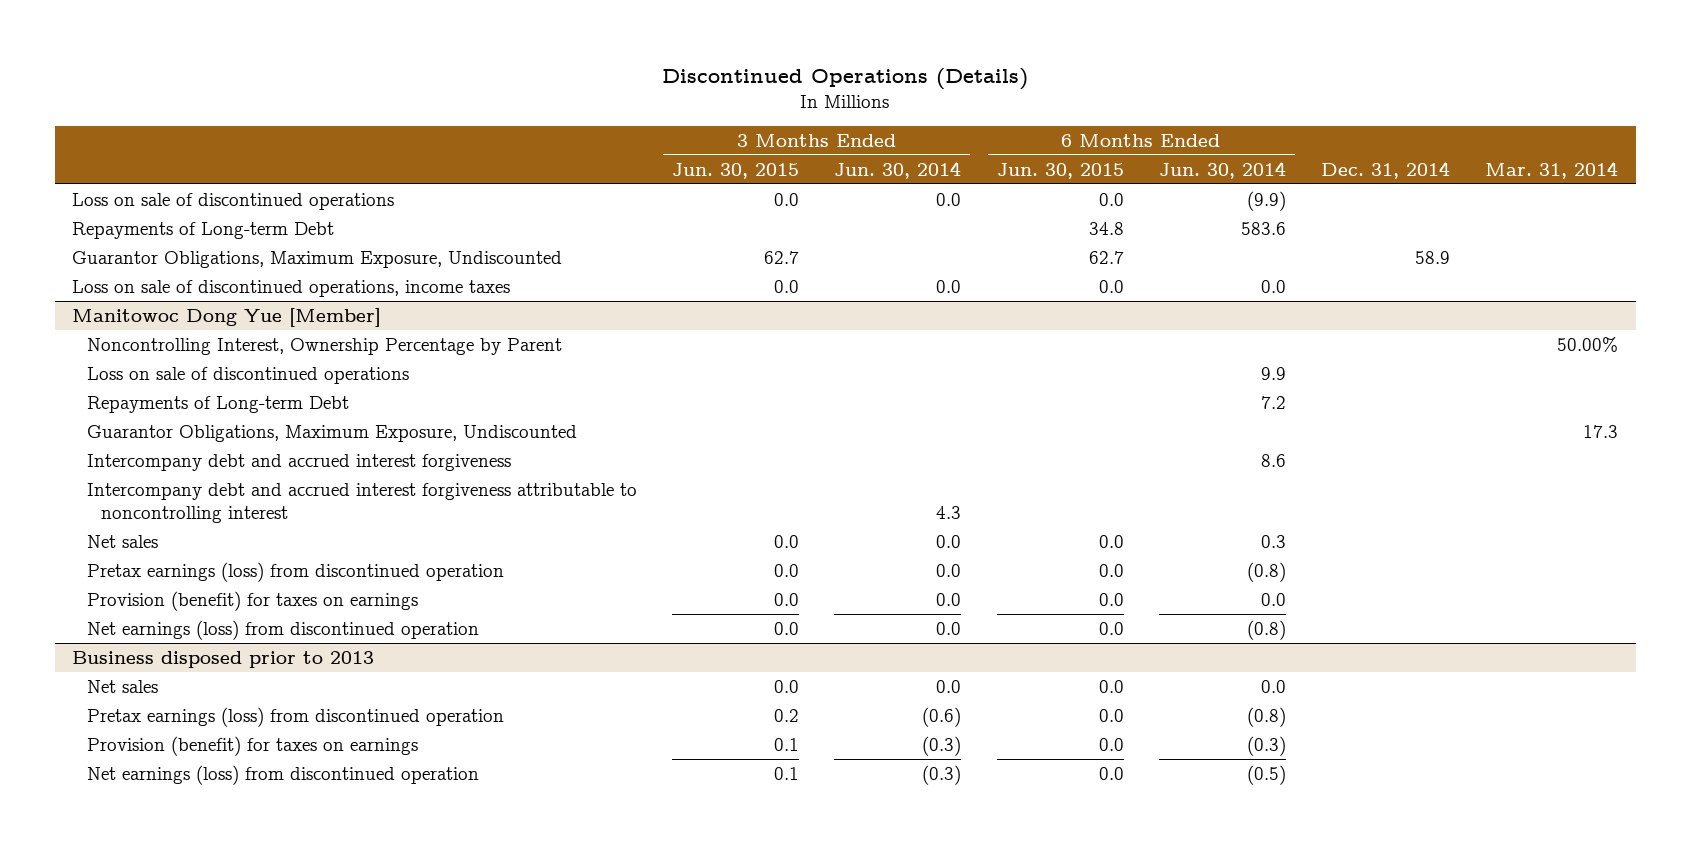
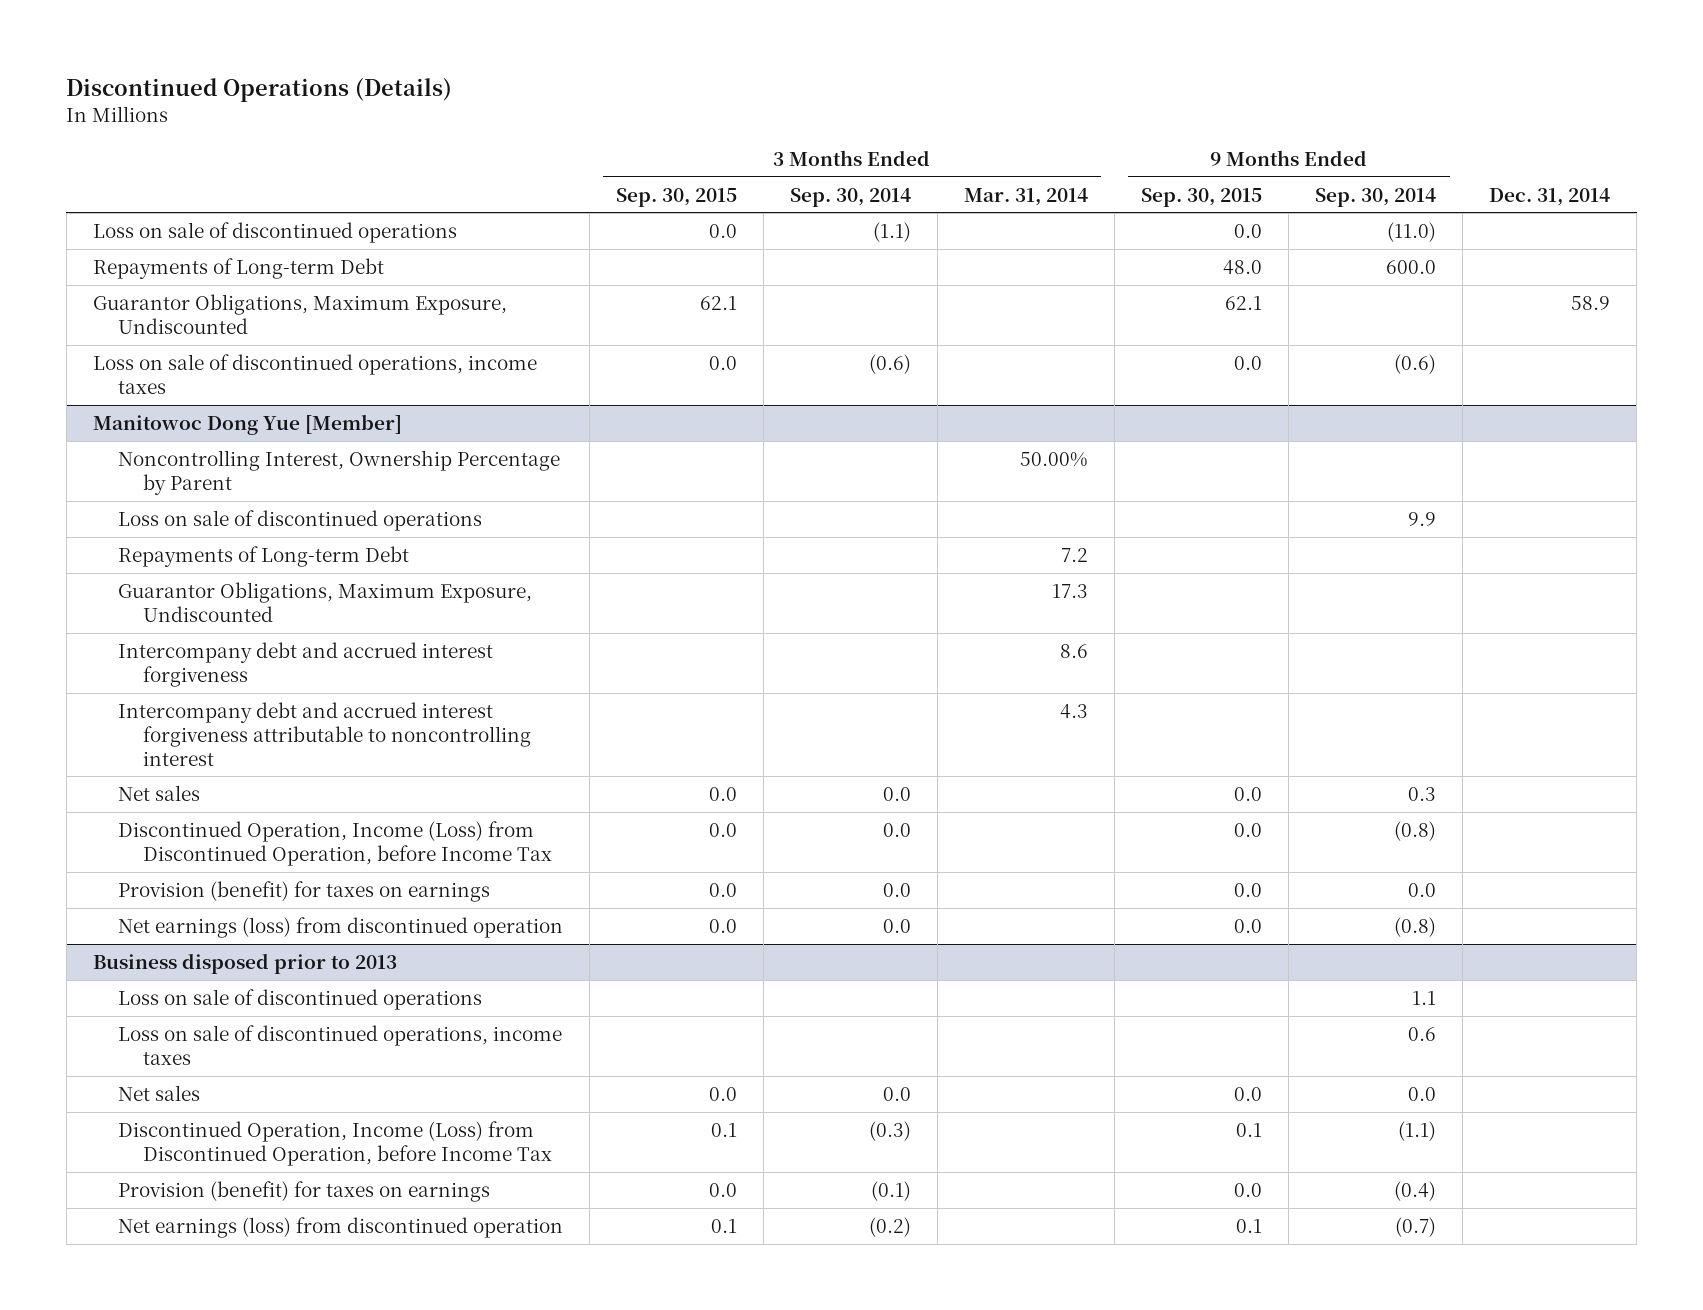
- | 3 Months Ended Jun. 30, 2015 | 3 Months Ended Jun. 30, 2014 | 6 Months Ended Jun. 30, 2015 | 6 Months Ended Jun. 30, 2014 | Dec. 31, 2014 | Mar. 31, 2014
+ | 3 Months Ended Sep. 30, 2015 | 3 Months Ended Sep. 30, 2014 | 3 Months Ended Mar. 31, 2014 | 9 Months Ended Sep. 30, 2015 | 9 Months Ended Sep. 30, 2014 | Dec. 31, 2014
@ Manitowoc Dong Yue [Member]
- Pretax earnings (loss) from discontinued operation | 0.0 | 0.0 | 0.0 | (0.8) | |
+ Discontinued Operation, Income (Loss) from Discontinued Operation, before Income Tax | 0.0 | 0.0 | | 0.0 | (0.8) |
@ Business disposed prior to 2013
+ Loss on sale of discontinued operations | | | | | 1.1 |
+ Loss on sale of discontinued operations, income taxes | | | | | 0.6 |
- Pretax earnings (loss) from discontinued operation | 0.2 | (0.6) | 0.0 | (0.8) | |
+ Discontinued Operation, Income (Loss) from Discontinued Operation, before Income Tax | 0.1 | (0.3) | | 0.1 | (1.1) |

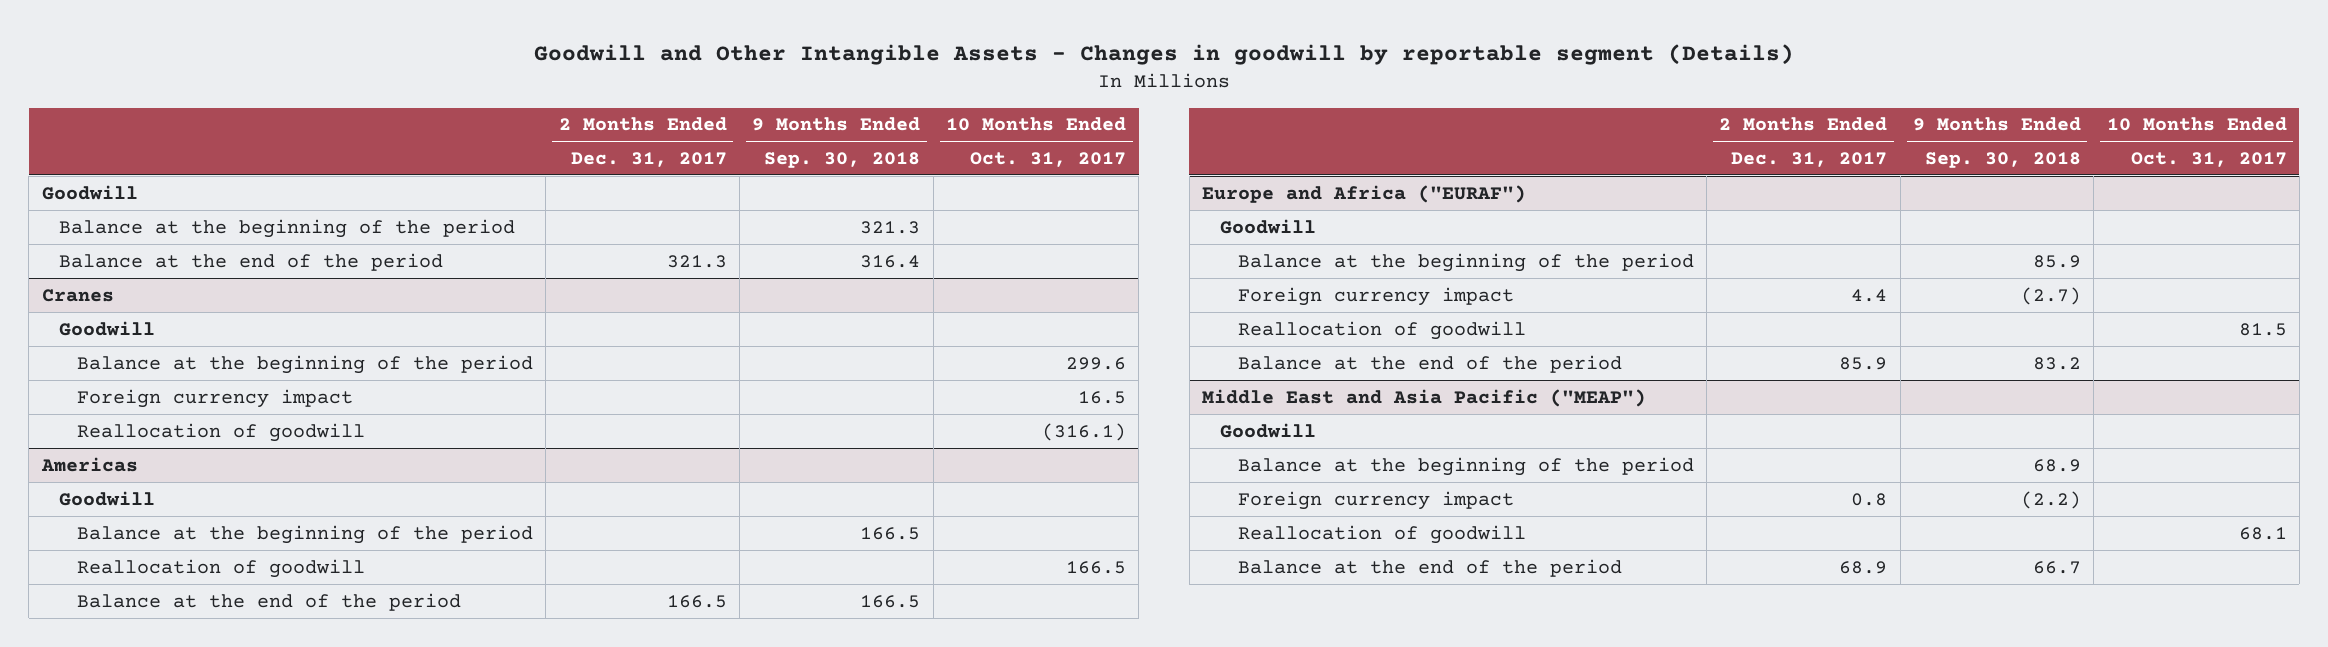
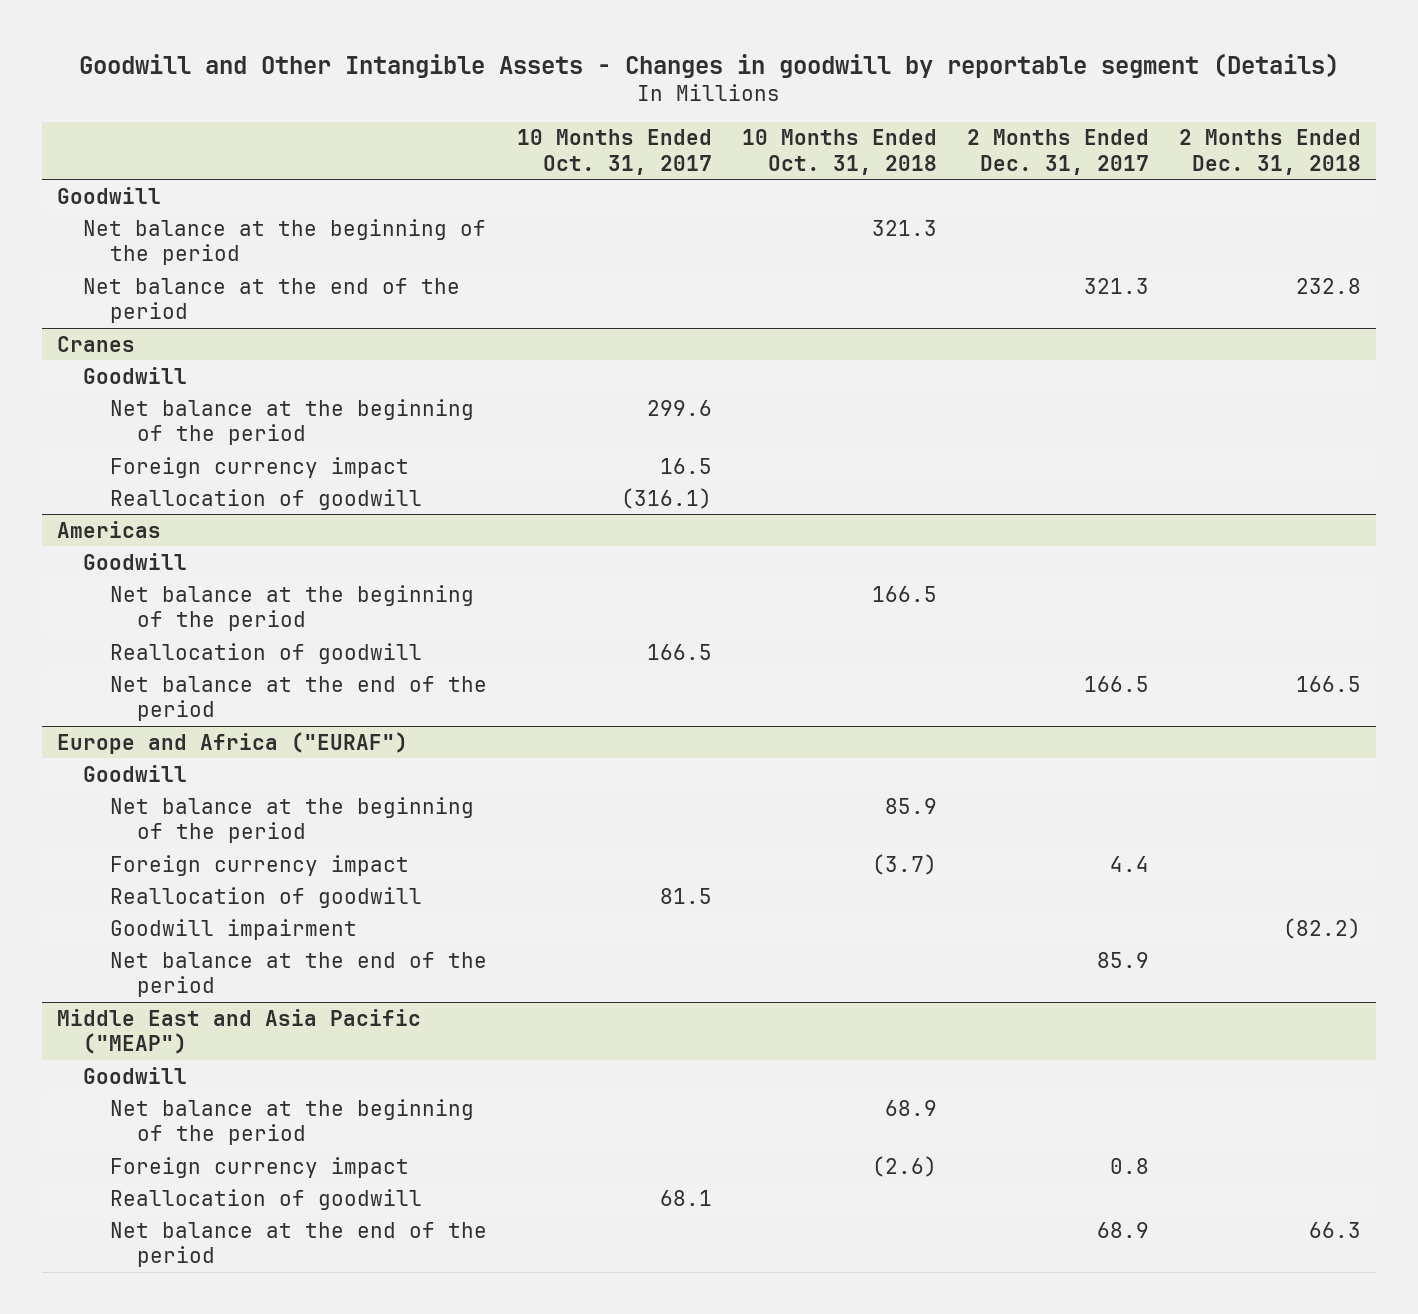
- | 2 Months Ended Dec. 31, 2017 | 9 Months Ended Sep. 30, 2018 | 10 Months Ended Oct. 31, 2017
+ | 10 Months Ended Oct. 31, 2017 | 10 Months Ended Oct. 31, 2018 | 2 Months Ended Dec. 31, 2017 | 2 Months Ended Dec. 31, 2018
- Balance at the beginning of the period | | 321.3 |
- Balance at the end of the period | 321.3 | 316.4 |
+ Net balance at the beginning of the period | | 321.3 | |
+ Net balance at the end of the period | | | 321.3 | 232.8
@ Cranes
- Balance at the beginning of the period | | | 299.6
+ Net balance at the beginning of the period | 299.6 | | |
@ Americas
- Balance at the beginning of the period | | 166.5 |
+ Net balance at the beginning of the period | | 166.5 | |
- Balance at the end of the period | 166.5 | 166.5 |
+ Net balance at the end of the period | | | 166.5 | 166.5
@ Europe and Africa ("EURAF")
- Balance at the beginning of the period | | 85.9 |
+ Net balance at the beginning of the period | | 85.9 | |
- Balance at the end of the period | 85.9 | 83.2 |
+ Goodwill impairment | | | | (82.2)
+ Net balance at the end of the period | | | 85.9 |
@ Middle East and Asia Pacific ("MEAP")
- Balance at the beginning of the period | | 68.9 |
+ Net balance at the beginning of the period | | 68.9 | |
- Balance at the end of the period | 68.9 | 66.7 |
+ Net balance at the end of the period | | | 68.9 | 66.3

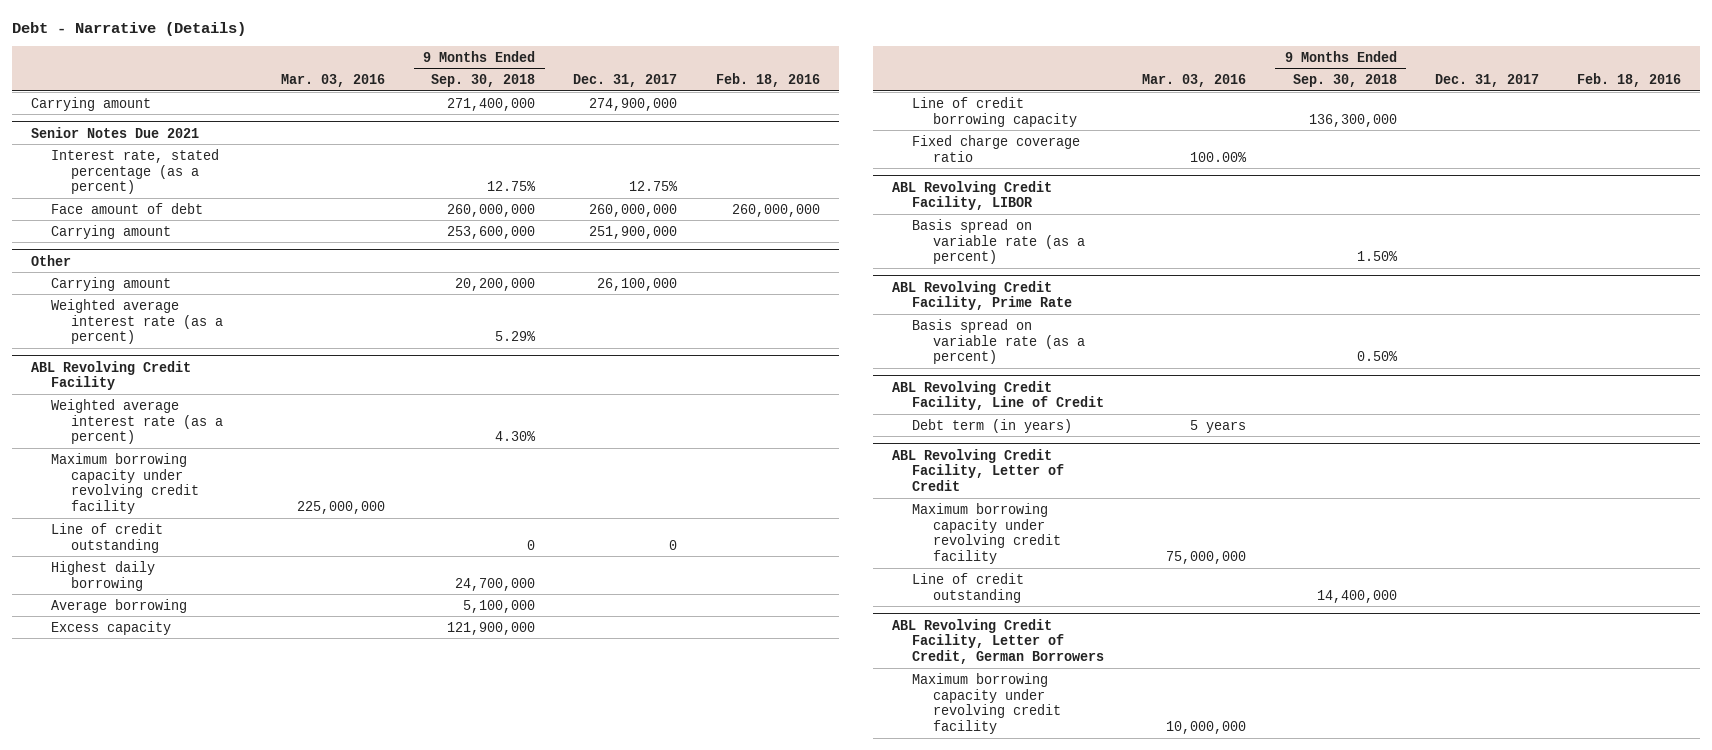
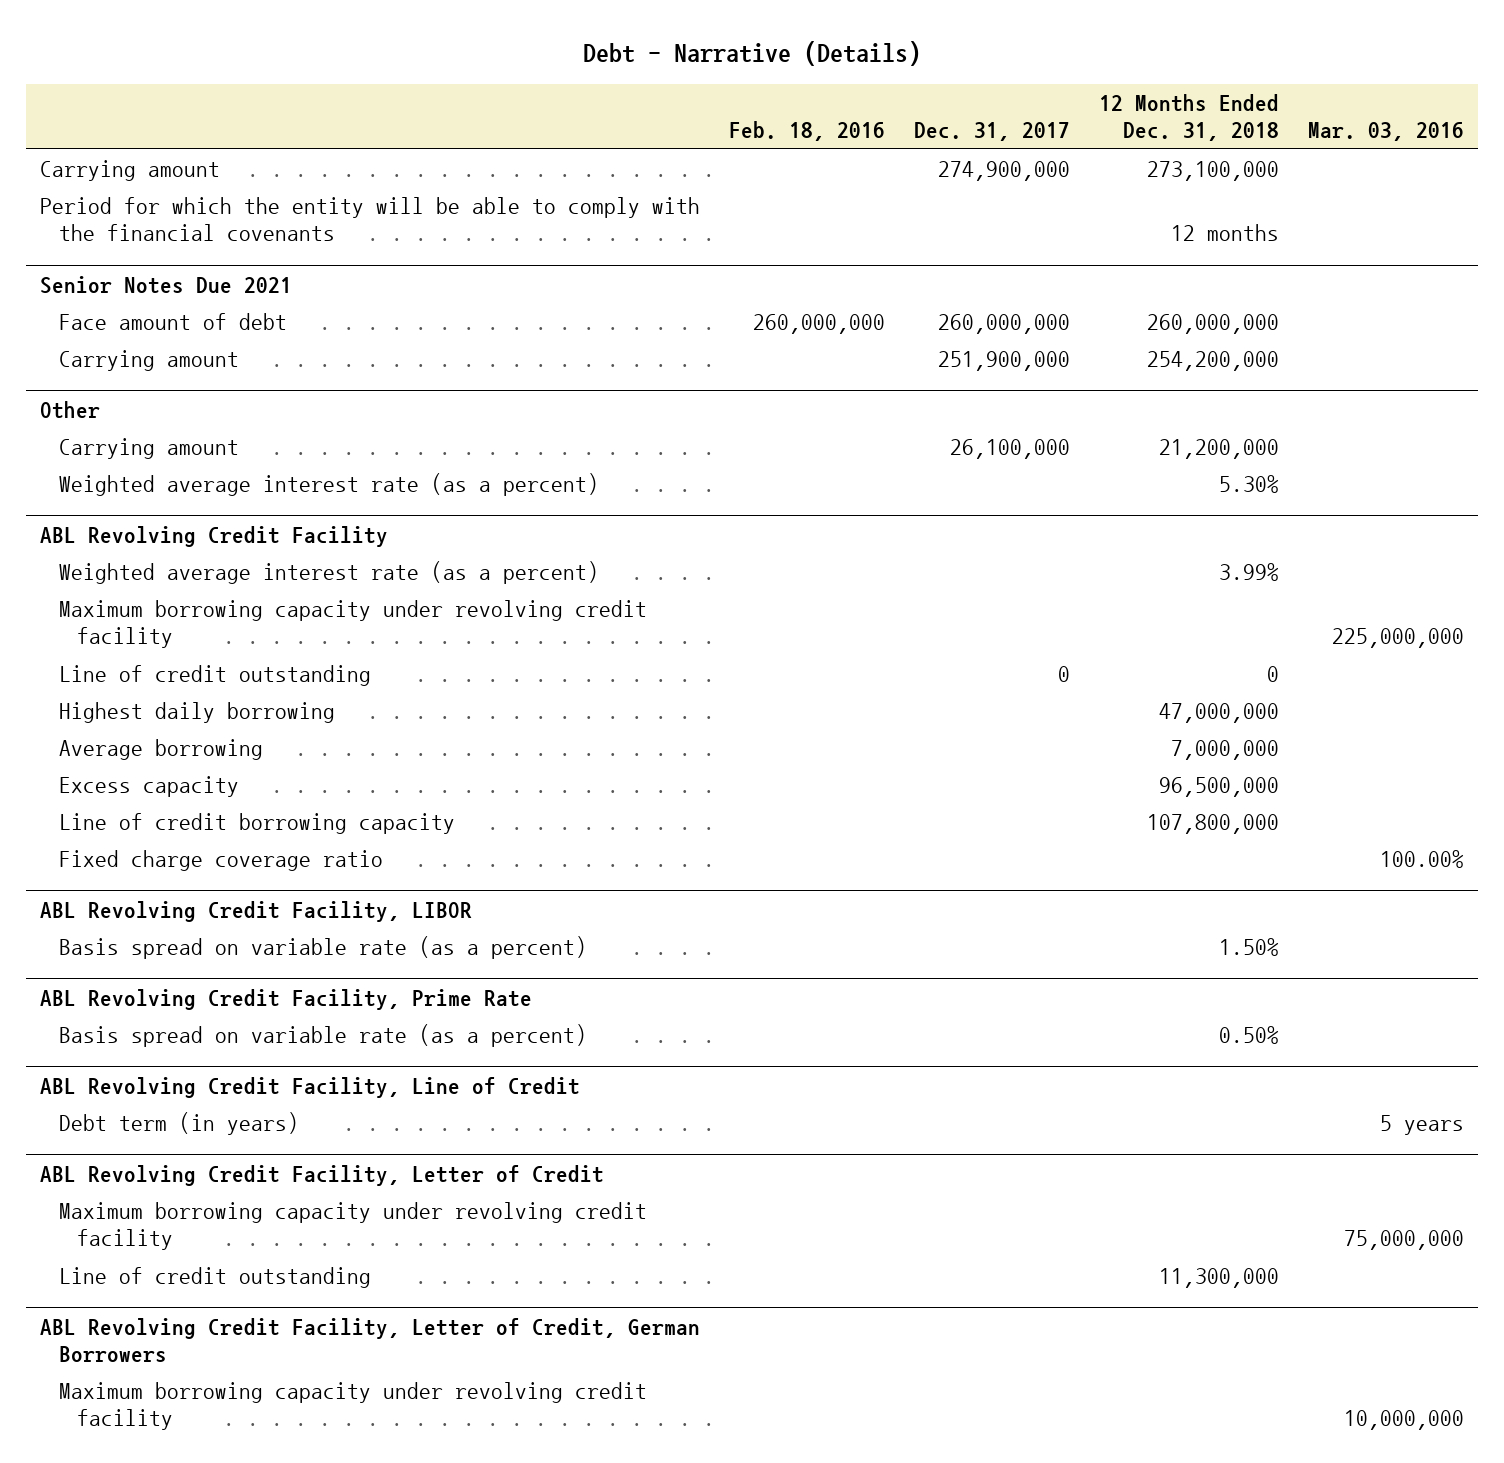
- | Mar. 03, 2016 | 9 Months Ended Sep. 30, 2018 | Dec. 31, 2017 | Feb. 18, 2016
+ | Feb. 18, 2016 | Dec. 31, 2017 | 12 Months Ended Dec. 31, 2018 | Mar. 03, 2016
+ Period for which the entity will be able to comply with the financial covenants | | | 12 months |
@ Senior Notes Due 2021
- Interest rate, stated percentage (as a percent) | | 12.75% | 12.75% |

